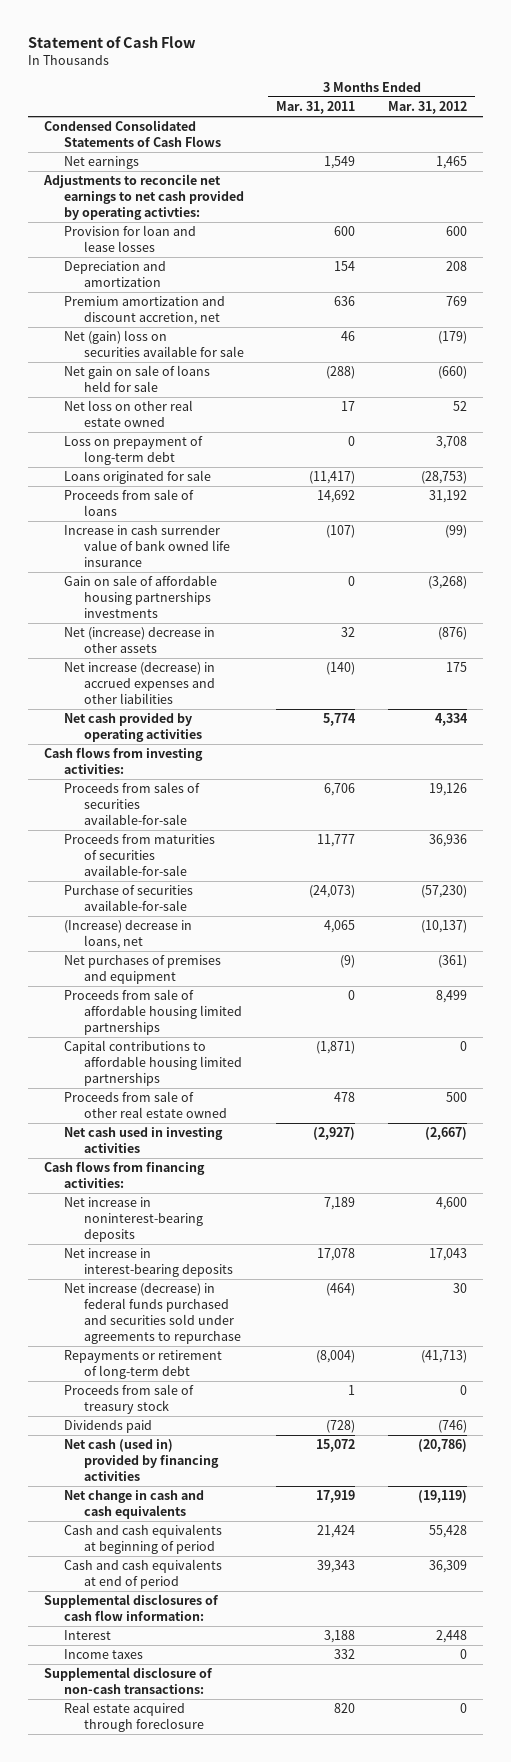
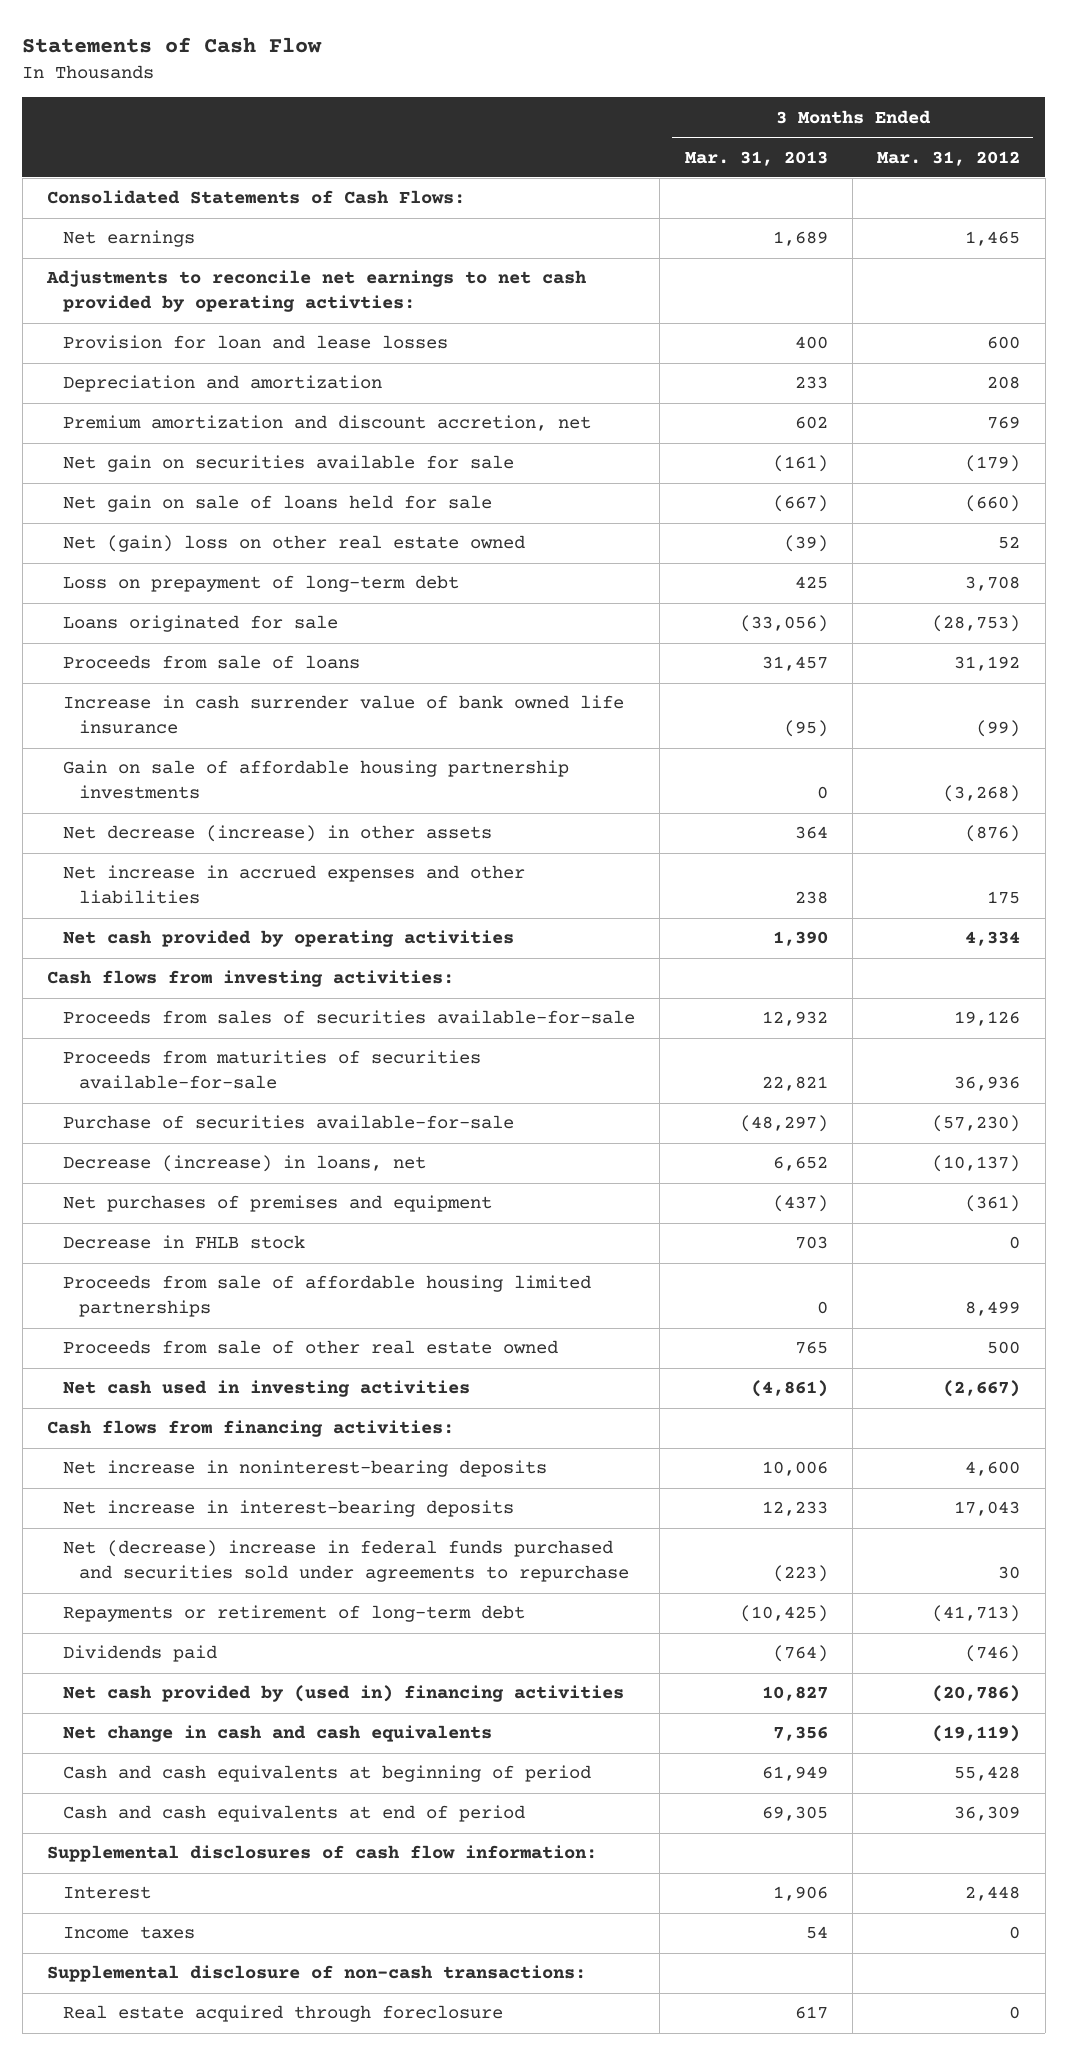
- Statement of Cash Flow
+ Statements of Cash Flow
- | 3 Months Ended Mar. 31, 2011 | 3 Months Ended Mar. 31, 2012
+ | 3 Months Ended Mar. 31, 2013 | 3 Months Ended Mar. 31, 2012
- Condensed Consolidated Statements of Cash Flows
+ Consolidated Statements of Cash Flows:
- Net (gain) loss on securities available for sale | 46 | (179)
+ Net gain on securities available for sale | (161) | (179)
- Net loss on other real estate owned | 17 | 52
+ Net (gain) loss on other real estate owned | (39) | 52
- Gain on sale of affordable housing partnerships investments | 0 | (3,268)
- Net (increase) decrease in other assets | 32 | (876)
- Net increase (decrease) in accrued expenses and other liabilities | (140) | 175
+ Gain on sale of affordable housing partnership investments | 0 | (3,268)
+ Net decrease (increase) in other assets | 364 | (876)
+ Net increase in accrued expenses and other liabilities | 238 | 175
- (Increase) decrease in loans, net | 4,065 | (10,137)
+ Decrease (increase) in loans, net | 6,652 | (10,137)
+ Decrease in FHLB stock | 703 | 0
- Capital contributions to affordable housing limited partnerships | (1,871) | 0
- Net increase (decrease) in federal funds purchased and securities sold under agreements to repurchase | (464) | 30
+ Net (decrease) increase in federal funds purchased and securities sold under agreements to repurchase | (223) | 30
- Proceeds from sale of treasury stock | 1 | 0
- Net cash (used in) provided by financing activities | 15,072 | (20,786)
+ Net cash provided by (used in) financing activities | 10,827 | (20,786)

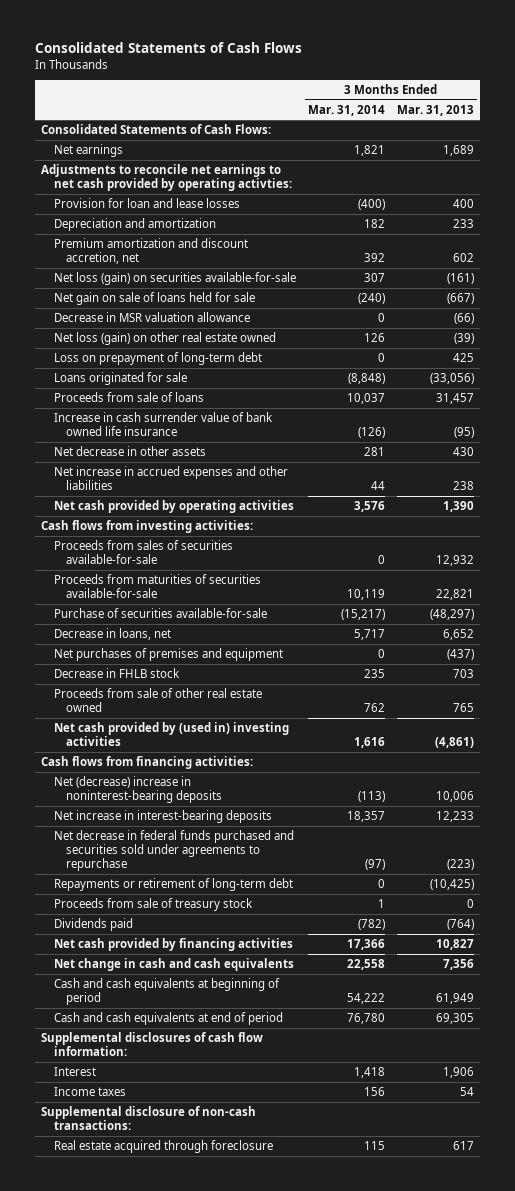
- Statements of Cash Flow
+ Consolidated Statements of Cash Flows
- | 3 Months Ended Mar. 31, 2013 | 3 Months Ended Mar. 31, 2012
+ | 3 Months Ended Mar. 31, 2014 | 3 Months Ended Mar. 31, 2013
- Net gain on securities available for sale | (161) | (179)
+ Net loss (gain) on securities available-for-sale | 307 | (161)
- Net (gain) loss on other real estate owned | (39) | 52
+ Decrease in MSR valuation allowance | 0 | (66)
+ Net loss (gain) on other real estate owned | 126 | (39)
- Gain on sale of affordable housing partnership investments | 0 | (3,268)
- Net decrease (increase) in other assets | 364 | (876)
+ Net decrease in other assets | 281 | 430
- Decrease (increase) in loans, net | 6,652 | (10,137)
+ Decrease in loans, net | 5,717 | 6,652
- Proceeds from sale of affordable housing limited partnerships | 0 | 8,499
- Net cash used in investing activities | (4,861) | (2,667)
+ Net cash provided by (used in) investing activities | 1,616 | (4,861)
- Net increase in noninterest-bearing deposits | 10,006 | 4,600
+ Net (decrease) increase in noninterest-bearing deposits | (113) | 10,006
- Net (decrease) increase in federal funds purchased and securities sold under agreements to repurchase | (223) | 30
+ Net decrease in federal funds purchased and securities sold under agreements to repurchase | (97) | (223)
+ Proceeds from sale of treasury stock | 1 | 0
- Net cash provided by (used in) financing activities | 10,827 | (20,786)
+ Net cash provided by financing activities | 17,366 | 10,827

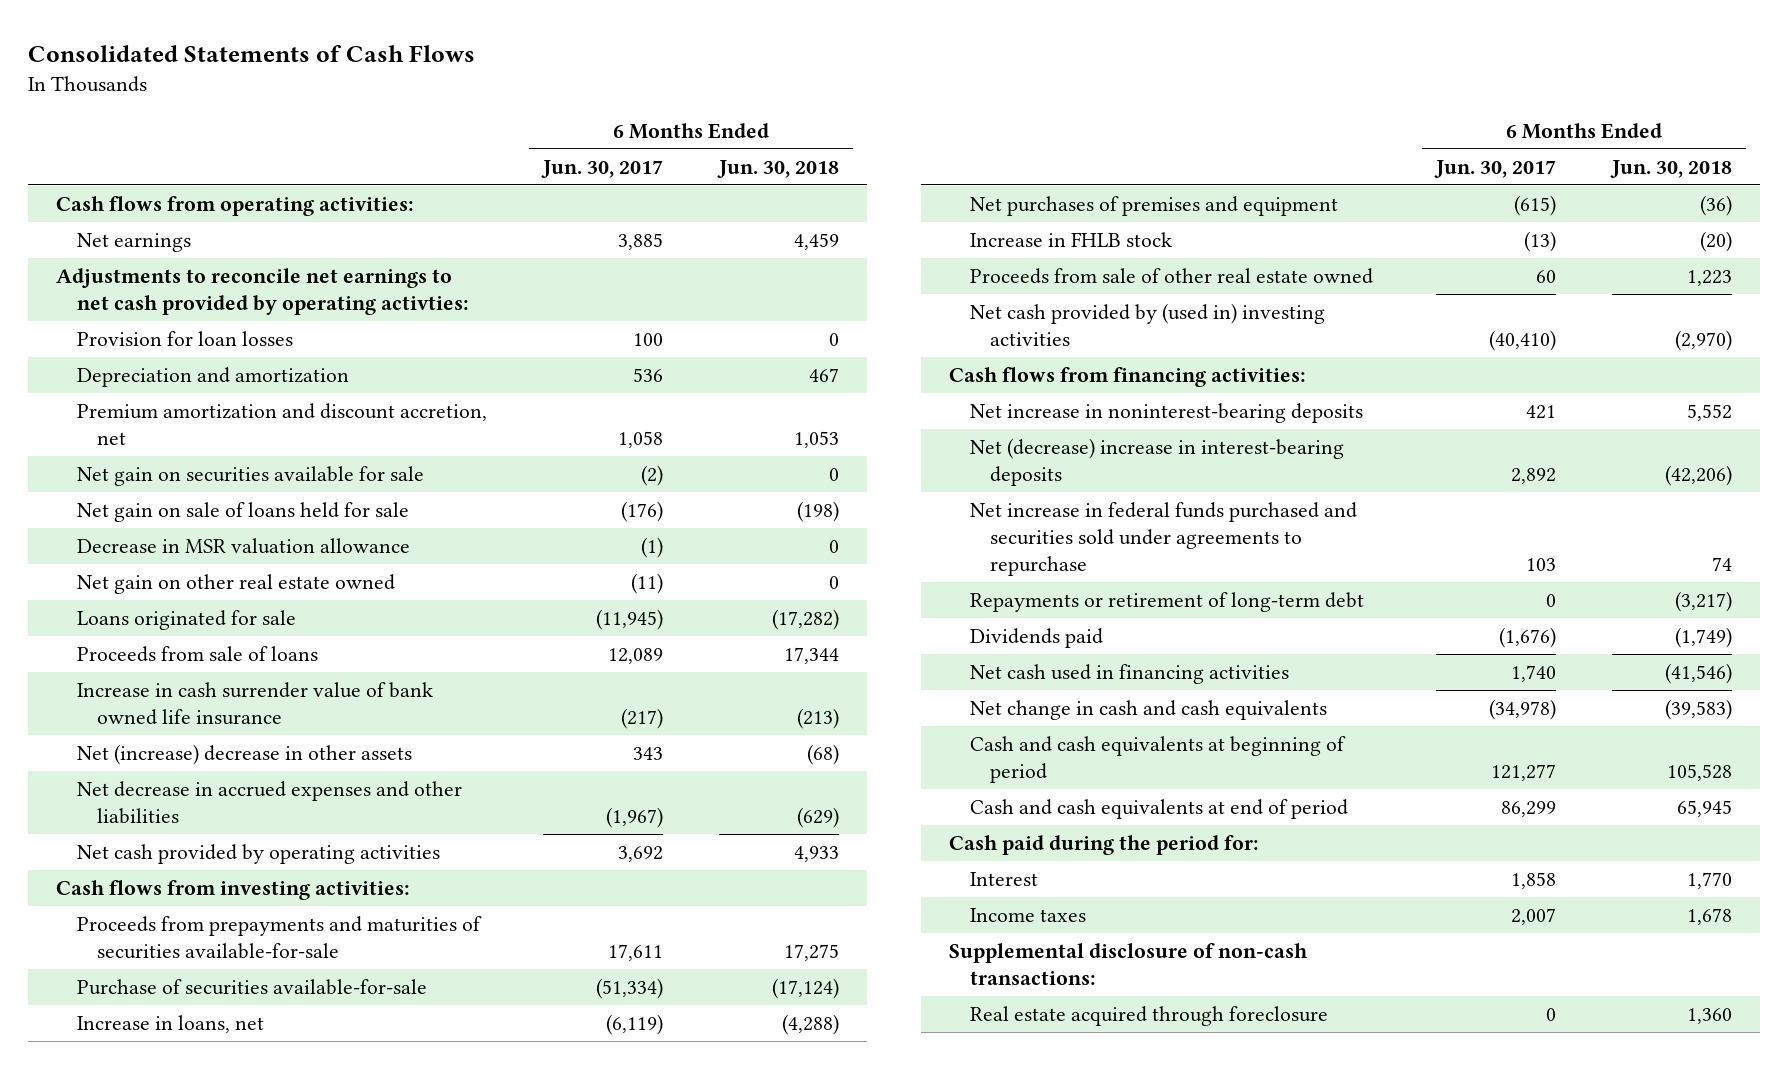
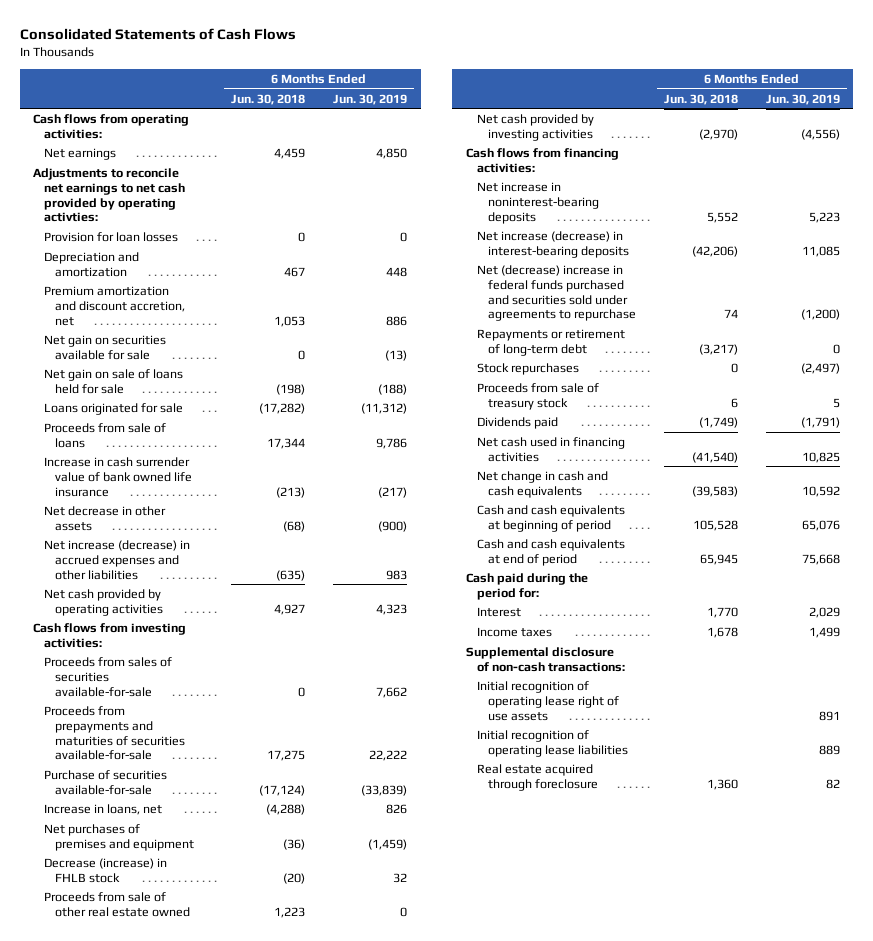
- | 6 Months Ended Jun. 30, 2017 | 6 Months Ended Jun. 30, 2018
+ | 6 Months Ended Jun. 30, 2018 | 6 Months Ended Jun. 30, 2019
- Decrease in MSR valuation allowance | (1) | 0
- Net gain on other real estate owned | (11) | 0
- Net (increase) decrease in other assets | 343 | (68)
- Net decrease in accrued expenses and other liabilities | (1,967) | (629)
- Net cash provided by operating activities | 3,692 | 4,933
+ Net decrease in other assets | (68) | (900)
+ Net increase (decrease) in accrued expenses and other liabilities | (635) | 983
+ Net cash provided by operating activities | 4,927 | 4,323
+ Proceeds from sales of securities available-for-sale | 0 | 7,662
- Increase in FHLB stock | (13) | (20)
+ Decrease (increase) in FHLB stock | (20) | 32
- Net cash provided by (used in) investing activities | (40,410) | (2,970)
+ Net cash provided by investing activities | (2,970) | (4,556)
- Net (decrease) increase in interest-bearing deposits | 2,892 | (42,206)
- Net increase in federal funds purchased and securities sold under agreements to repurchase | 103 | 74
+ Net increase (decrease) in interest-bearing deposits | (42,206) | 11,085
+ Net (decrease) increase in federal funds purchased and securities sold under agreements to repurchase | 74 | (1,200)
+ Stock repurchases | 0 | (2,497)
+ Proceeds from sale of treasury stock | 6 | 5
- Net cash used in financing activities | 1,740 | (41,546)
+ Net cash used in financing activities | (41,540) | 10,825
+ Initial recognition of operating lease right of use assets | | 891
+ Initial recognition of operating lease liabilities | | 889

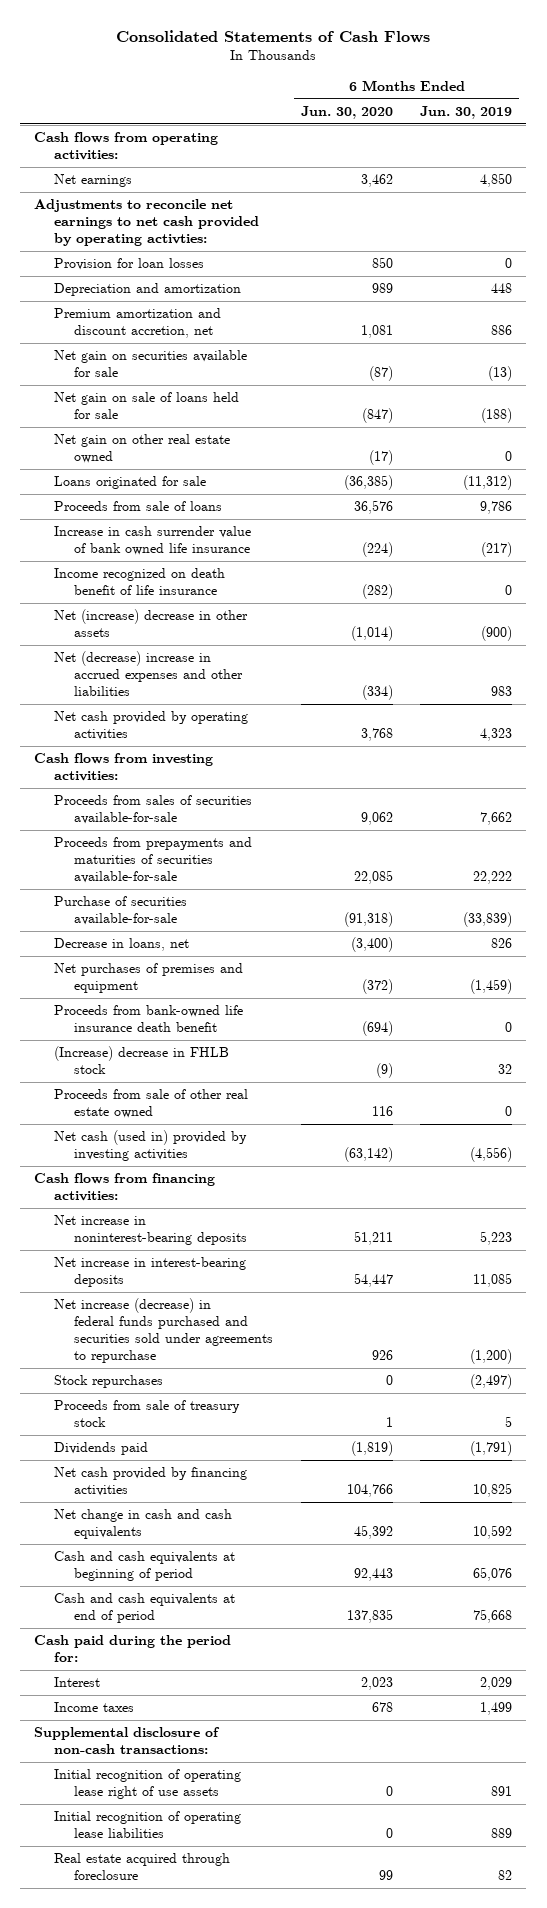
- | 6 Months Ended Jun. 30, 2018 | 6 Months Ended Jun. 30, 2019
+ | 6 Months Ended Jun. 30, 2020 | 6 Months Ended Jun. 30, 2019
+ Net gain on other real estate owned | (17) | 0
- Net decrease in other assets | (68) | (900)
- Net increase (decrease) in accrued expenses and other liabilities | (635) | 983
+ Income recognized on death benefit of life insurance | (282) | 0
+ Net (increase) decrease in other assets | (1,014) | (900)
+ Net (decrease) increase in accrued expenses and other liabilities | (334) | 983
- Increase in loans, net | (4,288) | 826
+ Decrease in loans, net | (3,400) | 826
- Decrease (increase) in FHLB stock | (20) | 32
+ Proceeds from bank-owned life insurance death benefit | (694) | 0
+ (Increase) decrease in FHLB stock | (9) | 32
- Net cash provided by investing activities | (2,970) | (4,556)
+ Net cash (used in) provided by investing activities | (63,142) | (4,556)
- Net increase (decrease) in interest-bearing deposits | (42,206) | 11,085
- Net (decrease) increase in federal funds purchased and securities sold under agreements to repurchase | 74 | (1,200)
- Repayments or retirement of long-term debt | (3,217) | 0
+ Net increase in interest-bearing deposits | 54,447 | 11,085
+ Net increase (decrease) in federal funds purchased and securities sold under agreements to repurchase | 926 | (1,200)
- Net cash used in financing activities | (41,540) | 10,825
+ Net cash provided by financing activities | 104,766 | 10,825

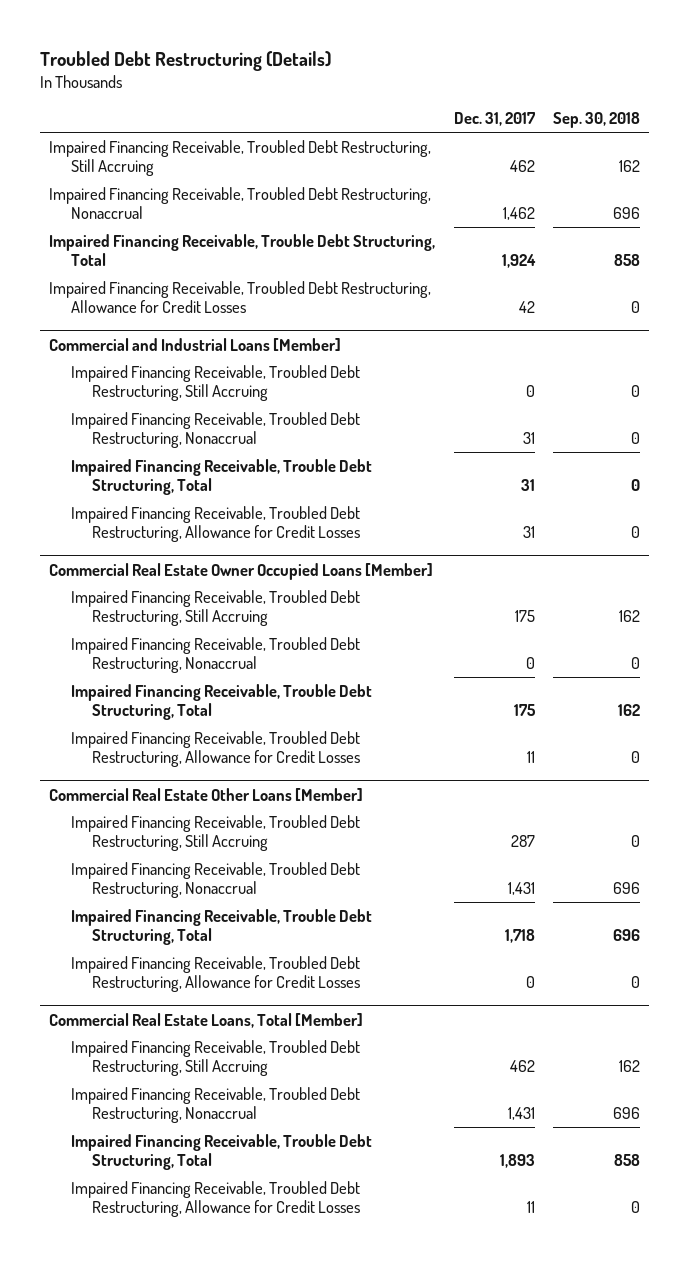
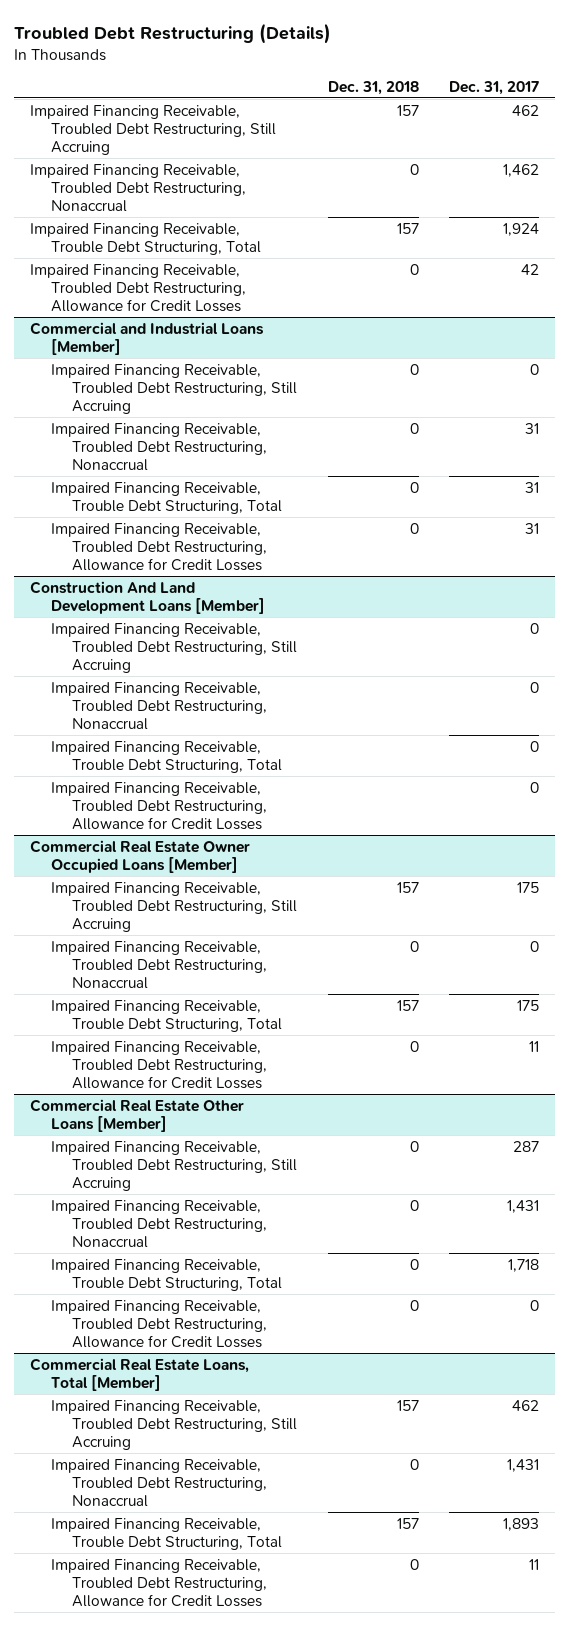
- | Dec. 31, 2017 | Sep. 30, 2018
+ | Dec. 31, 2018 | Dec. 31, 2017
+ Construction And Land Development Loans [Member]
+ Impaired Financing Receivable, Troubled Debt Restructuring, Still Accruing | | 0
+ Impaired Financing Receivable, Troubled Debt Restructuring, Nonaccrual | | 0
+ Impaired Financing Receivable, Trouble Debt Structuring, Total | | 0
+ Impaired Financing Receivable, Troubled Debt Restructuring, Allowance for Credit Losses | | 0

